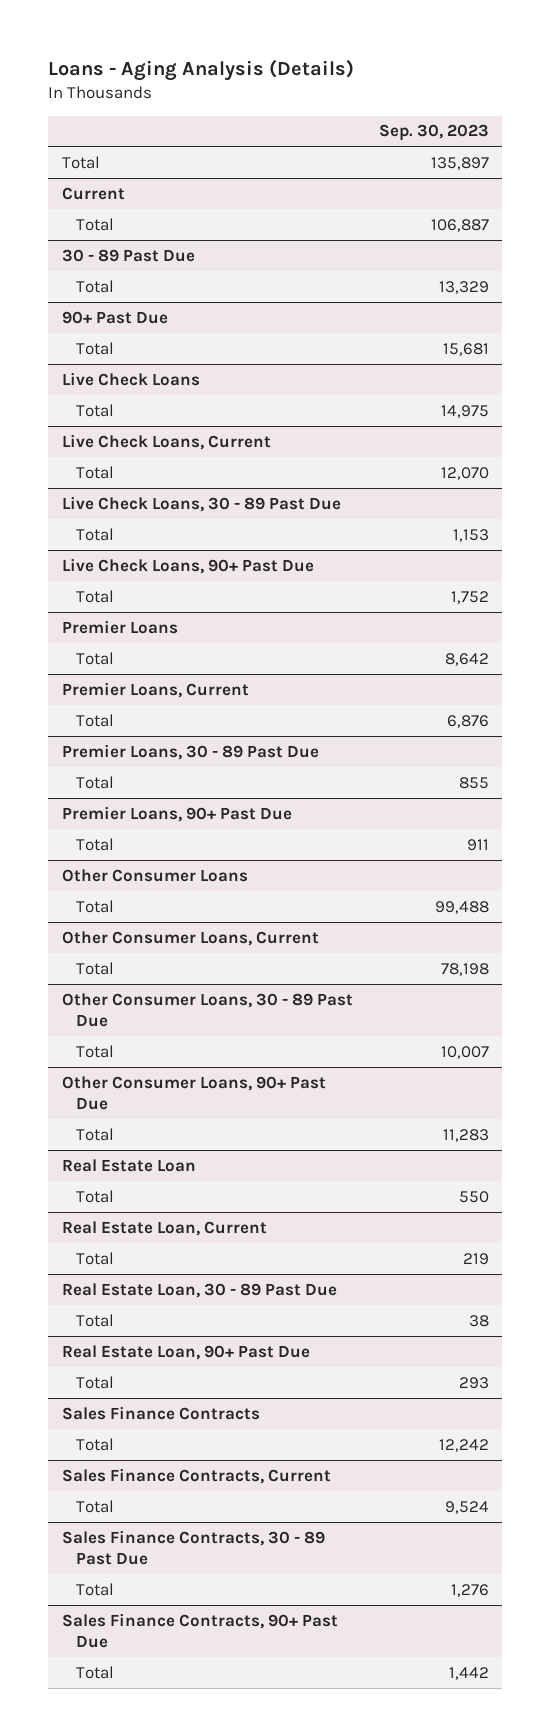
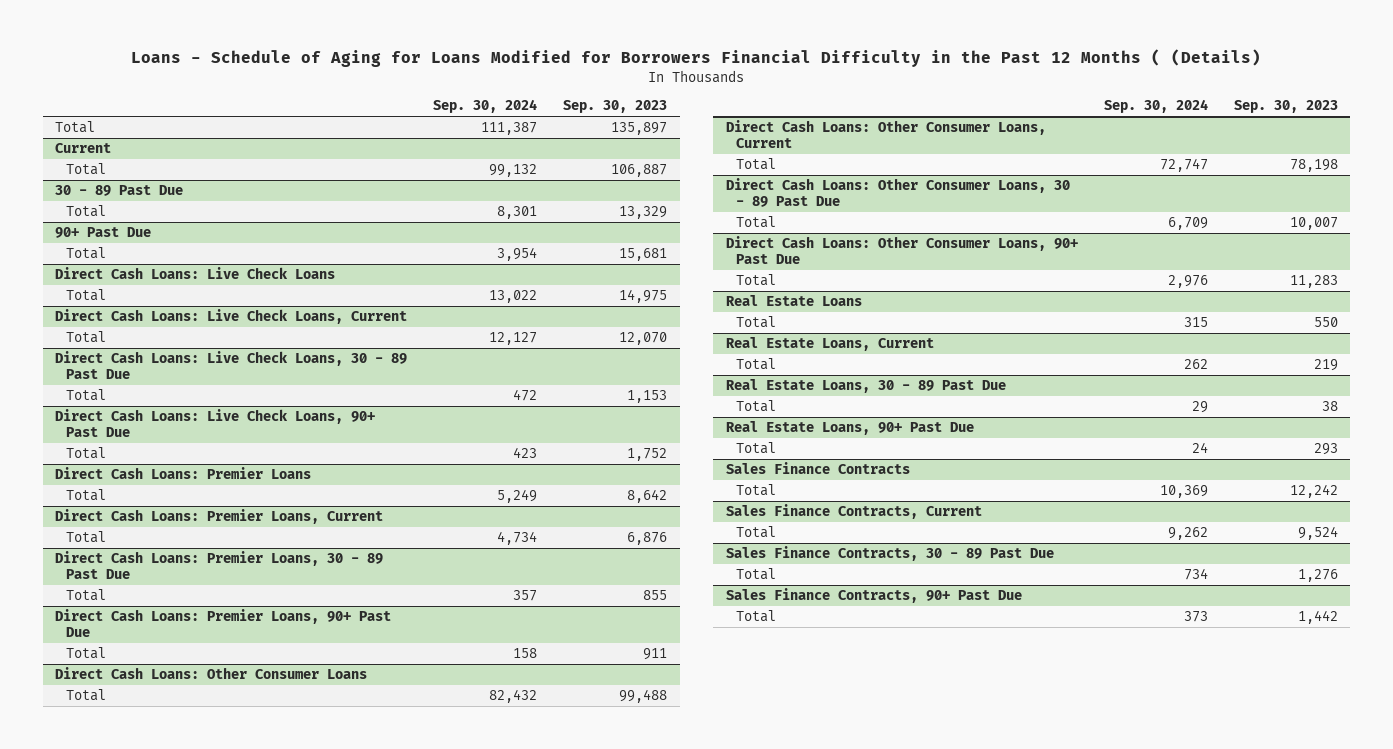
- Loans - Aging Analysis (Details)
+ Loans - Schedule of Aging for Loans Modified for Borrowers Financial Difficulty in the Past 12 Months ( (Details)
- | Sep. 30, 2023
+ | Sep. 30, 2024 | Sep. 30, 2023
- Live Check Loans
+ Direct Cash Loans: Live Check Loans
- Live Check Loans, Current
+ Direct Cash Loans: Live Check Loans, Current
- Live Check Loans, 30 - 89 Past Due
+ Direct Cash Loans: Live Check Loans, 30 - 89 Past Due
- Live Check Loans, 90+ Past Due
+ Direct Cash Loans: Live Check Loans, 90+ Past Due
- Premier Loans
+ Direct Cash Loans: Premier Loans
- Premier Loans, Current
+ Direct Cash Loans: Premier Loans, Current
- Premier Loans, 30 - 89 Past Due
+ Direct Cash Loans: Premier Loans, 30 - 89 Past Due
- Premier Loans, 90+ Past Due
+ Direct Cash Loans: Premier Loans, 90+ Past Due
- Other Consumer Loans
+ Direct Cash Loans: Other Consumer Loans
- Other Consumer Loans, Current
+ Direct Cash Loans: Other Consumer Loans, Current
- Other Consumer Loans, 30 - 89 Past Due
+ Direct Cash Loans: Other Consumer Loans, 30 - 89 Past Due
- Other Consumer Loans, 90+ Past Due
+ Direct Cash Loans: Other Consumer Loans, 90+ Past Due
- Real Estate Loan
+ Real Estate Loans
- Real Estate Loan, Current
+ Real Estate Loans, Current
- Real Estate Loan, 30 - 89 Past Due
+ Real Estate Loans, 30 - 89 Past Due
- Real Estate Loan, 90+ Past Due
+ Real Estate Loans, 90+ Past Due

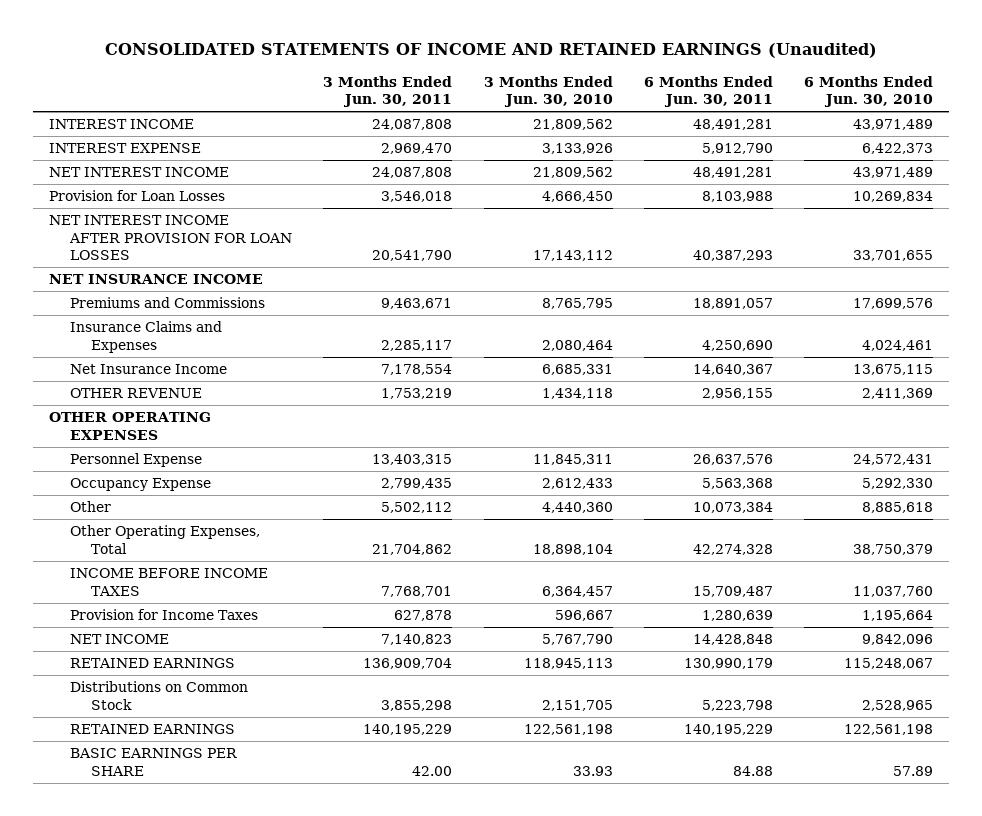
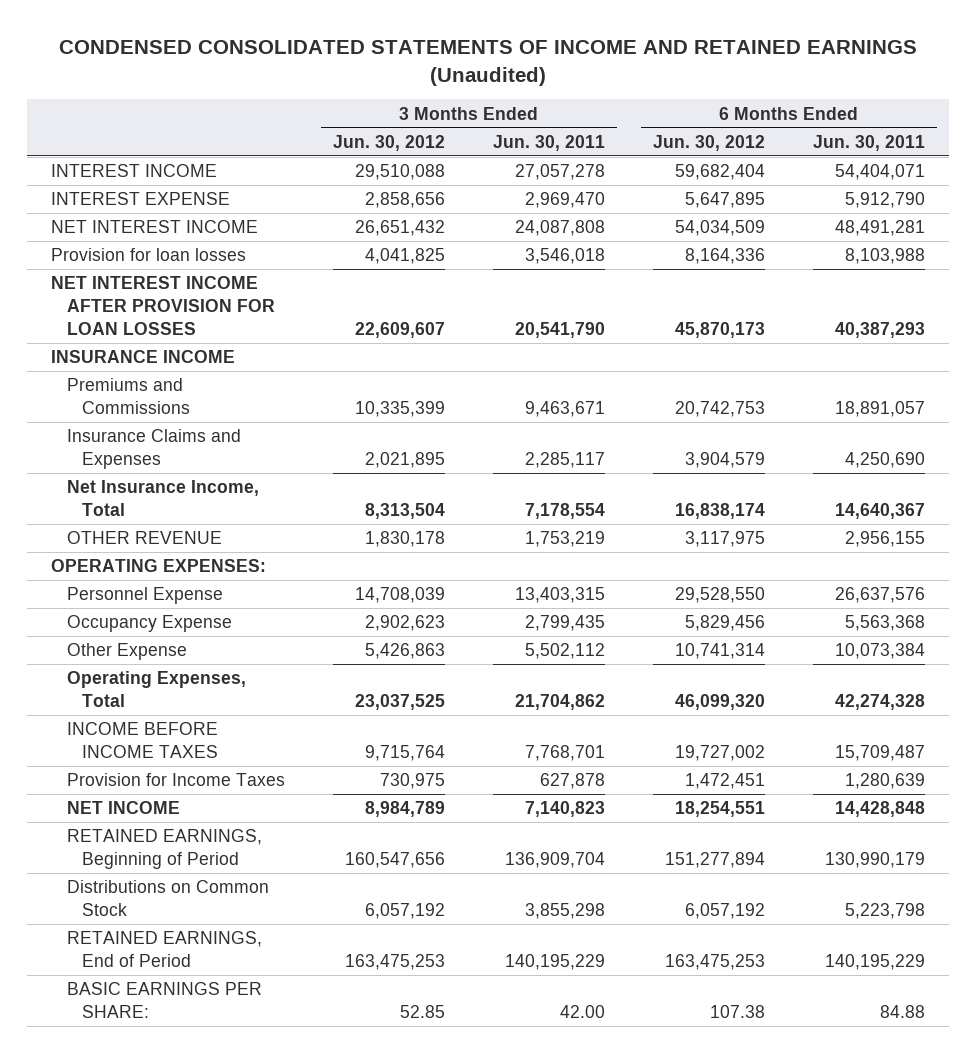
- CONSOLIDATED STATEMENTS OF INCOME AND RETAINED EARNINGS (Unaudited)
+ CONDENSED CONSOLIDATED STATEMENTS OF INCOME AND RETAINED EARNINGS (Unaudited)
- | 3 Months Ended Jun. 30, 2011 | 3 Months Ended Jun. 30, 2010 | 6 Months Ended Jun. 30, 2011 | 6 Months Ended Jun. 30, 2010
+ | 3 Months Ended Jun. 30, 2012 | 3 Months Ended Jun. 30, 2011 | 6 Months Ended Jun. 30, 2012 | 6 Months Ended Jun. 30, 2011
- INTEREST INCOME | 24,087,808 | 21,809,562 | 48,491,281 | 43,971,489
+ INTEREST INCOME | 29,510,088 | 27,057,278 | 59,682,404 | 54,404,071
- Provision for Loan Losses | 3,546,018 | 4,666,450 | 8,103,988 | 10,269,834
+ Provision for loan losses | 4,041,825 | 3,546,018 | 8,164,336 | 8,103,988
- NET INSURANCE INCOME
+ INSURANCE INCOME
- Net Insurance Income | 7,178,554 | 6,685,331 | 14,640,367 | 13,675,115
+ Net Insurance Income, Total | 8,313,504 | 7,178,554 | 16,838,174 | 14,640,367
- OTHER OPERATING EXPENSES
+ OPERATING EXPENSES:
- Other | 5,502,112 | 4,440,360 | 10,073,384 | 8,885,618
- Other Operating Expenses, Total | 21,704,862 | 18,898,104 | 42,274,328 | 38,750,379
+ Other Expense | 5,426,863 | 5,502,112 | 10,741,314 | 10,073,384
+ Operating Expenses, Total | 23,037,525 | 21,704,862 | 46,099,320 | 42,274,328
- RETAINED EARNINGS | 136,909,704 | 118,945,113 | 130,990,179 | 115,248,067
+ RETAINED EARNINGS, Beginning of Period | 160,547,656 | 136,909,704 | 151,277,894 | 130,990,179
- RETAINED EARNINGS | 140,195,229 | 122,561,198 | 140,195,229 | 122,561,198
- BASIC EARNINGS PER SHARE | 42.00 | 33.93 | 84.88 | 57.89
+ RETAINED EARNINGS, End of Period | 163,475,253 | 140,195,229 | 163,475,253 | 140,195,229
+ BASIC EARNINGS PER SHARE: | 52.85 | 42.00 | 107.38 | 84.88

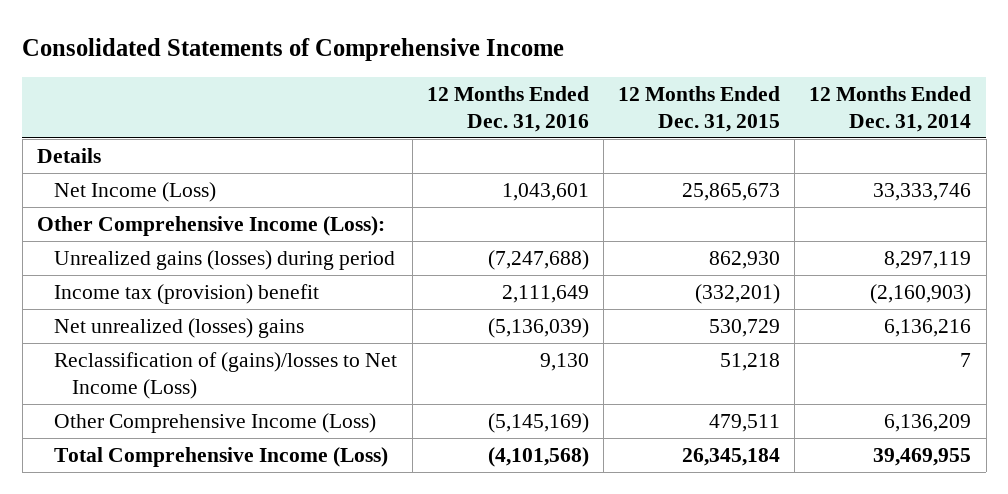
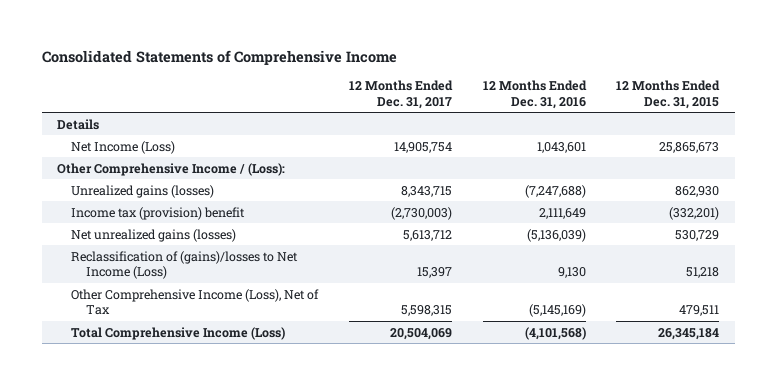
- | 12 Months Ended Dec. 31, 2016 | 12 Months Ended Dec. 31, 2015 | 12 Months Ended Dec. 31, 2014
+ | 12 Months Ended Dec. 31, 2017 | 12 Months Ended Dec. 31, 2016 | 12 Months Ended Dec. 31, 2015
- Other Comprehensive Income (Loss):
- Unrealized gains (losses) during period | (7,247,688) | 862,930 | 8,297,119
+ Other Comprehensive Income / (Loss):
+ Unrealized gains (losses) | 8,343,715 | (7,247,688) | 862,930
- Net unrealized (losses) gains | (5,136,039) | 530,729 | 6,136,216
+ Net unrealized gains (losses) | 5,613,712 | (5,136,039) | 530,729
- Other Comprehensive Income (Loss) | (5,145,169) | 479,511 | 6,136,209
+ Other Comprehensive Income (Loss), Net of Tax | 5,598,315 | (5,145,169) | 479,511

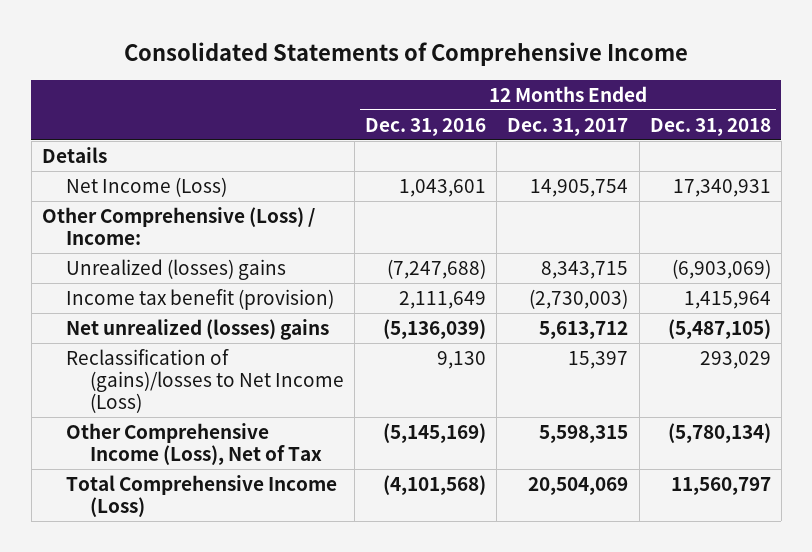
- | 12 Months Ended Dec. 31, 2017 | 12 Months Ended Dec. 31, 2016 | 12 Months Ended Dec. 31, 2015
+ | 12 Months Ended Dec. 31, 2016 | 12 Months Ended Dec. 31, 2017 | 12 Months Ended Dec. 31, 2018
- Other Comprehensive Income / (Loss):
- Unrealized gains (losses) | 8,343,715 | (7,247,688) | 862,930
- Income tax (provision) benefit | (2,730,003) | 2,111,649 | (332,201)
- Net unrealized gains (losses) | 5,613,712 | (5,136,039) | 530,729
+ Other Comprehensive (Loss) / Income:
+ Unrealized (losses) gains | (7,247,688) | 8,343,715 | (6,903,069)
+ Income tax benefit (provision) | 2,111,649 | (2,730,003) | 1,415,964
+ Net unrealized (losses) gains | (5,136,039) | 5,613,712 | (5,487,105)

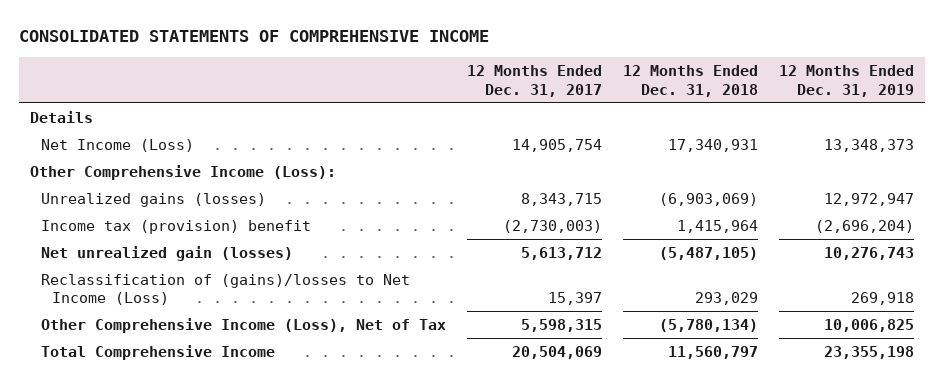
- Consolidated Statements of Comprehensive Income
+ CONSOLIDATED STATEMENTS OF COMPREHENSIVE INCOME
- | 12 Months Ended Dec. 31, 2016 | 12 Months Ended Dec. 31, 2017 | 12 Months Ended Dec. 31, 2018
+ | 12 Months Ended Dec. 31, 2017 | 12 Months Ended Dec. 31, 2018 | 12 Months Ended Dec. 31, 2019
- Other Comprehensive (Loss) / Income:
- Unrealized (losses) gains | (7,247,688) | 8,343,715 | (6,903,069)
- Income tax benefit (provision) | 2,111,649 | (2,730,003) | 1,415,964
- Net unrealized (losses) gains | (5,136,039) | 5,613,712 | (5,487,105)
+ Other Comprehensive Income (Loss):
+ Unrealized gains (losses) | 8,343,715 | (6,903,069) | 12,972,947
+ Income tax (provision) benefit | (2,730,003) | 1,415,964 | (2,696,204)
+ Net unrealized gain (losses) | 5,613,712 | (5,487,105) | 10,276,743
- Total Comprehensive Income (Loss) | (4,101,568) | 20,504,069 | 11,560,797
+ Total Comprehensive Income | 20,504,069 | 11,560,797 | 23,355,198

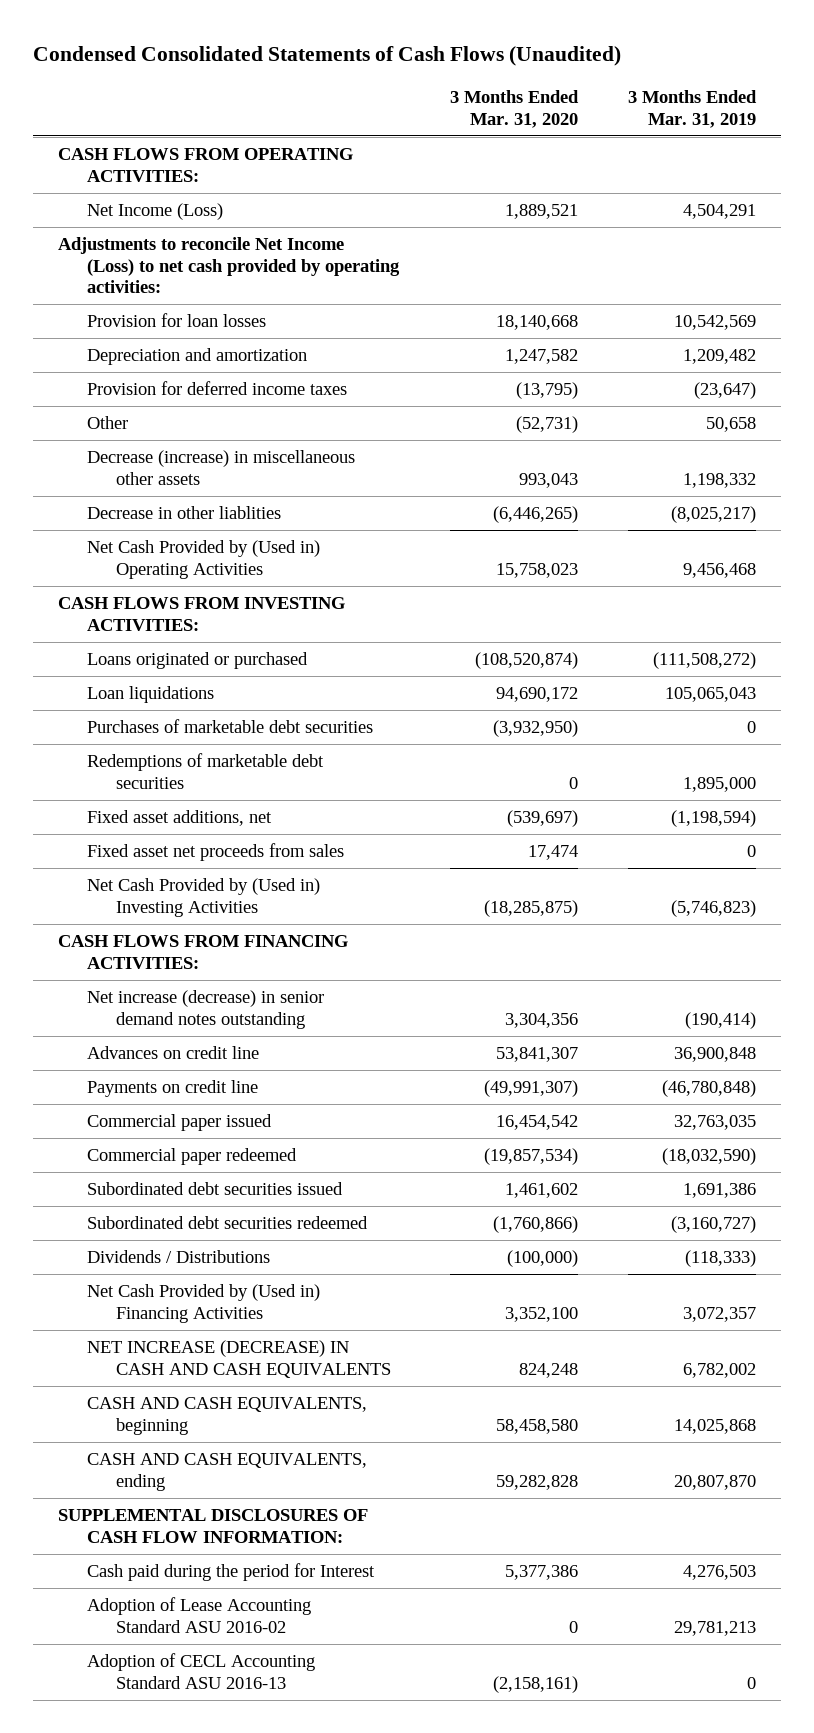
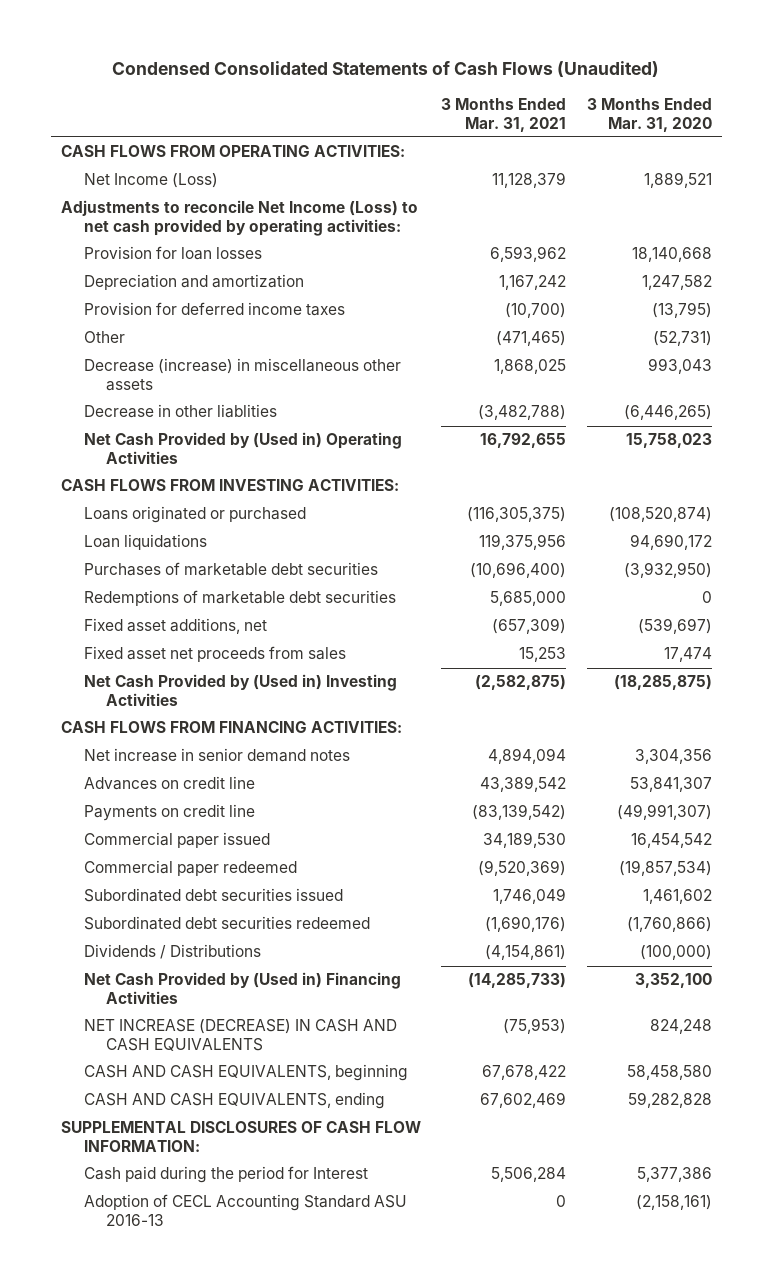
- | 3 Months Ended Mar. 31, 2020 | 3 Months Ended Mar. 31, 2019
+ | 3 Months Ended Mar. 31, 2021 | 3 Months Ended Mar. 31, 2020
- Net increase (decrease) in senior demand notes outstanding | 3,304,356 | (190,414)
+ Net increase in senior demand notes | 4,894,094 | 3,304,356
- Adoption of Lease Accounting Standard ASU 2016-02 | 0 | 29,781,213

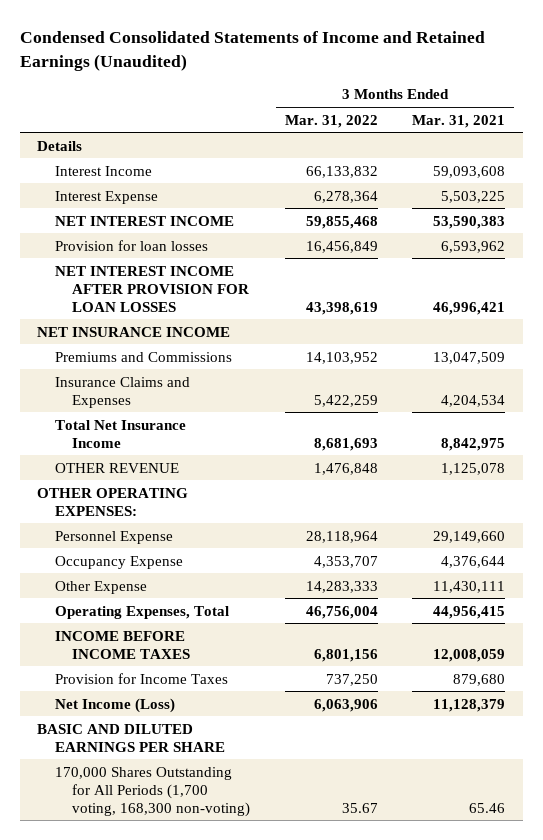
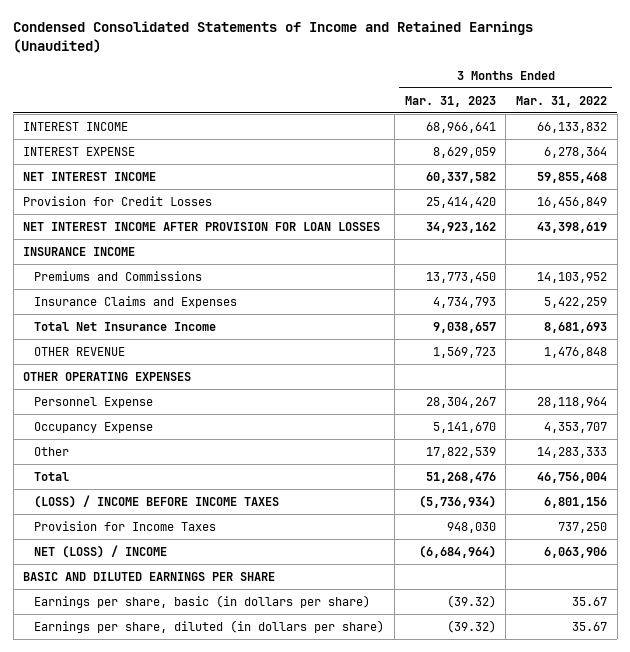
- | 3 Months Ended Mar. 31, 2022 | 3 Months Ended Mar. 31, 2021
+ | 3 Months Ended Mar. 31, 2023 | 3 Months Ended Mar. 31, 2022
- Details
- Interest Income | 66,133,832 | 59,093,608
- Interest Expense | 6,278,364 | 5,503,225
+ INTEREST INCOME | 68,966,641 | 66,133,832
+ INTEREST EXPENSE | 8,629,059 | 6,278,364
- Provision for loan losses | 16,456,849 | 6,593,962
+ Provision for Credit Losses | 25,414,420 | 16,456,849
- NET INSURANCE INCOME
+ INSURANCE INCOME
- OTHER OPERATING EXPENSES:
+ OTHER OPERATING EXPENSES
- Other Expense | 14,283,333 | 11,430,111
- Operating Expenses, Total | 46,756,004 | 44,956,415
- INCOME BEFORE INCOME TAXES | 6,801,156 | 12,008,059
+ Other | 17,822,539 | 14,283,333
+ Total | 51,268,476 | 46,756,004
+ (LOSS) / INCOME BEFORE INCOME TAXES | (5,736,934) | 6,801,156
- Net Income (Loss) | 6,063,906 | 11,128,379
+ NET (LOSS) / INCOME | (6,684,964) | 6,063,906
- 170,000 Shares Outstanding for All Periods (1,700 voting, 168,300 non-voting) | 35.67 | 65.46
+ Earnings per share, basic (in dollars per share) | (39.32) | 35.67
+ Earnings per share, diluted (in dollars per share) | (39.32) | 35.67

